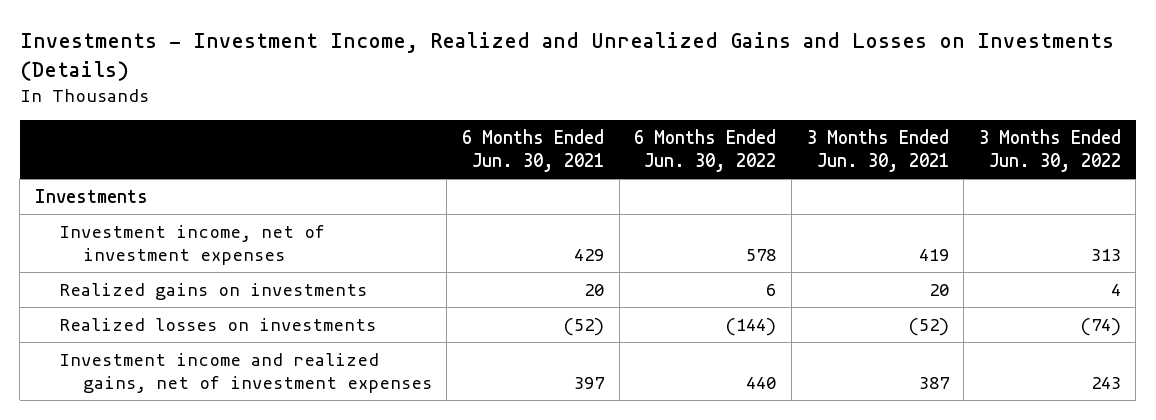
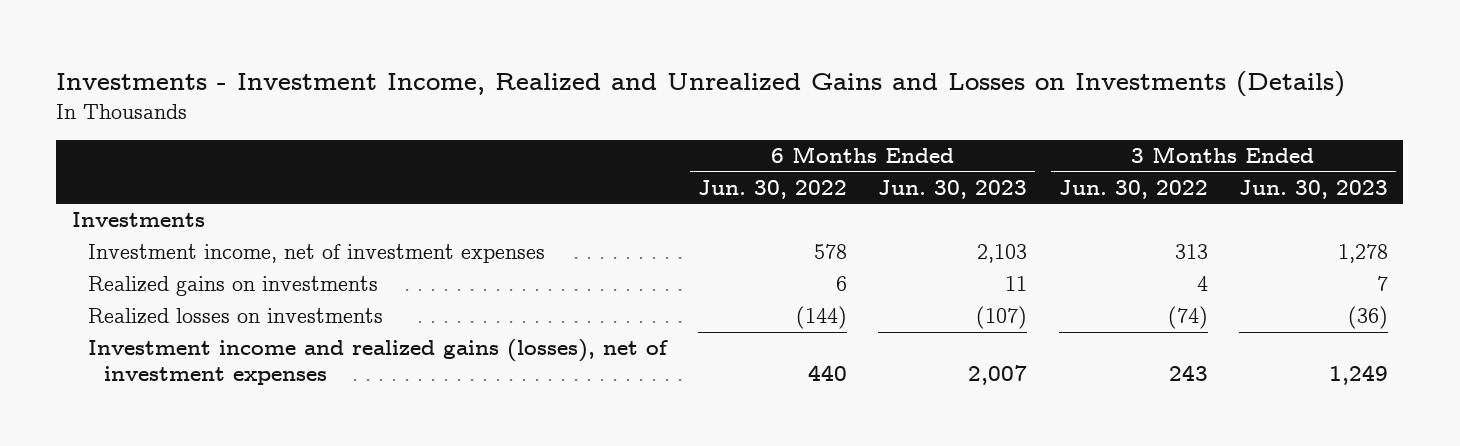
- | 6 Months Ended Jun. 30, 2021 | 6 Months Ended Jun. 30, 2022 | 3 Months Ended Jun. 30, 2021 | 3 Months Ended Jun. 30, 2022
+ | 6 Months Ended Jun. 30, 2022 | 6 Months Ended Jun. 30, 2023 | 3 Months Ended Jun. 30, 2022 | 3 Months Ended Jun. 30, 2023
- Investment income and realized gains, net of investment expenses | 397 | 440 | 387 | 243
+ Investment income and realized gains (losses), net of investment expenses | 440 | 2,007 | 243 | 1,249

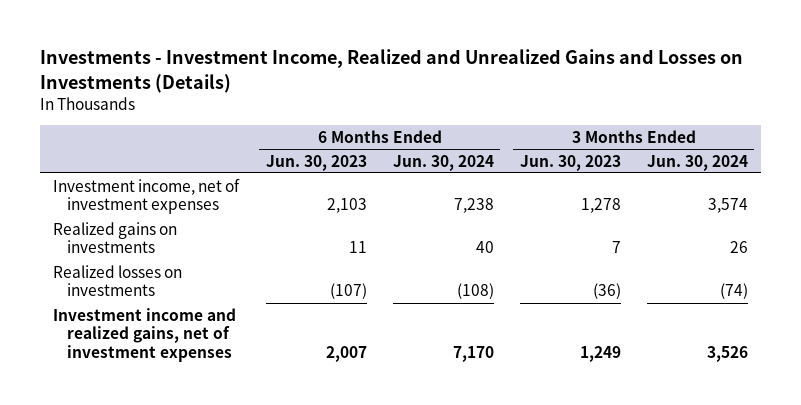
- | 6 Months Ended Jun. 30, 2022 | 6 Months Ended Jun. 30, 2023 | 3 Months Ended Jun. 30, 2022 | 3 Months Ended Jun. 30, 2023
+ | 6 Months Ended Jun. 30, 2023 | 6 Months Ended Jun. 30, 2024 | 3 Months Ended Jun. 30, 2023 | 3 Months Ended Jun. 30, 2024
- Investments
- Investment income and realized gains (losses), net of investment expenses | 440 | 2,007 | 243 | 1,249
+ Investment income and realized gains, net of investment expenses | 2,007 | 7,170 | 1,249 | 3,526

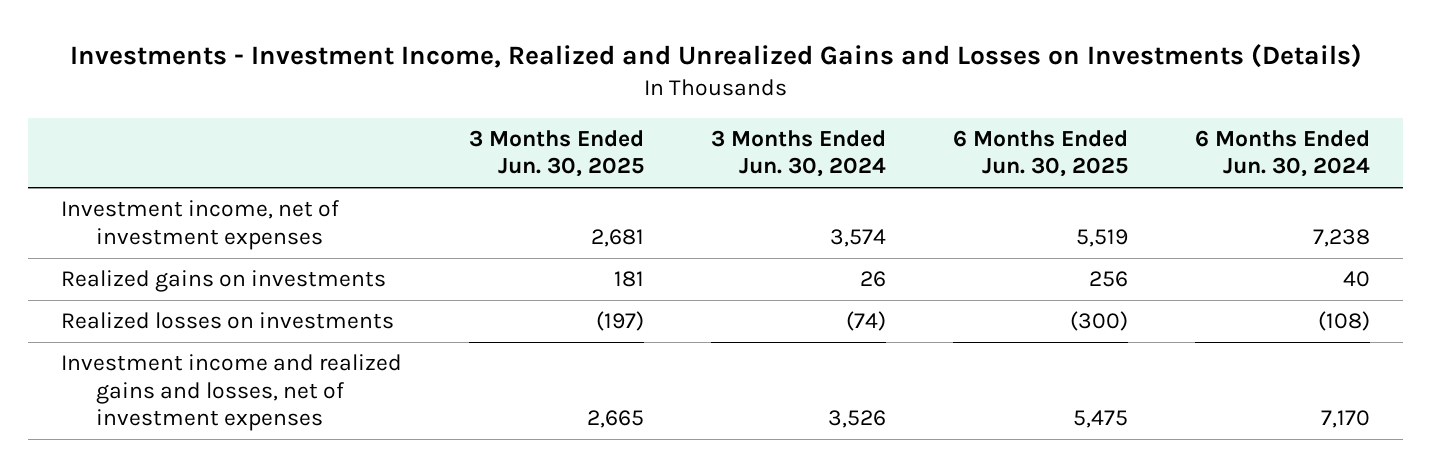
- | 6 Months Ended Jun. 30, 2023 | 6 Months Ended Jun. 30, 2024 | 3 Months Ended Jun. 30, 2023 | 3 Months Ended Jun. 30, 2024
+ | 3 Months Ended Jun. 30, 2025 | 3 Months Ended Jun. 30, 2024 | 6 Months Ended Jun. 30, 2025 | 6 Months Ended Jun. 30, 2024
- Investment income and realized gains, net of investment expenses | 2,007 | 7,170 | 1,249 | 3,526
+ Investment income and realized gains and losses, net of investment expenses | 2,665 | 3,526 | 5,475 | 7,170

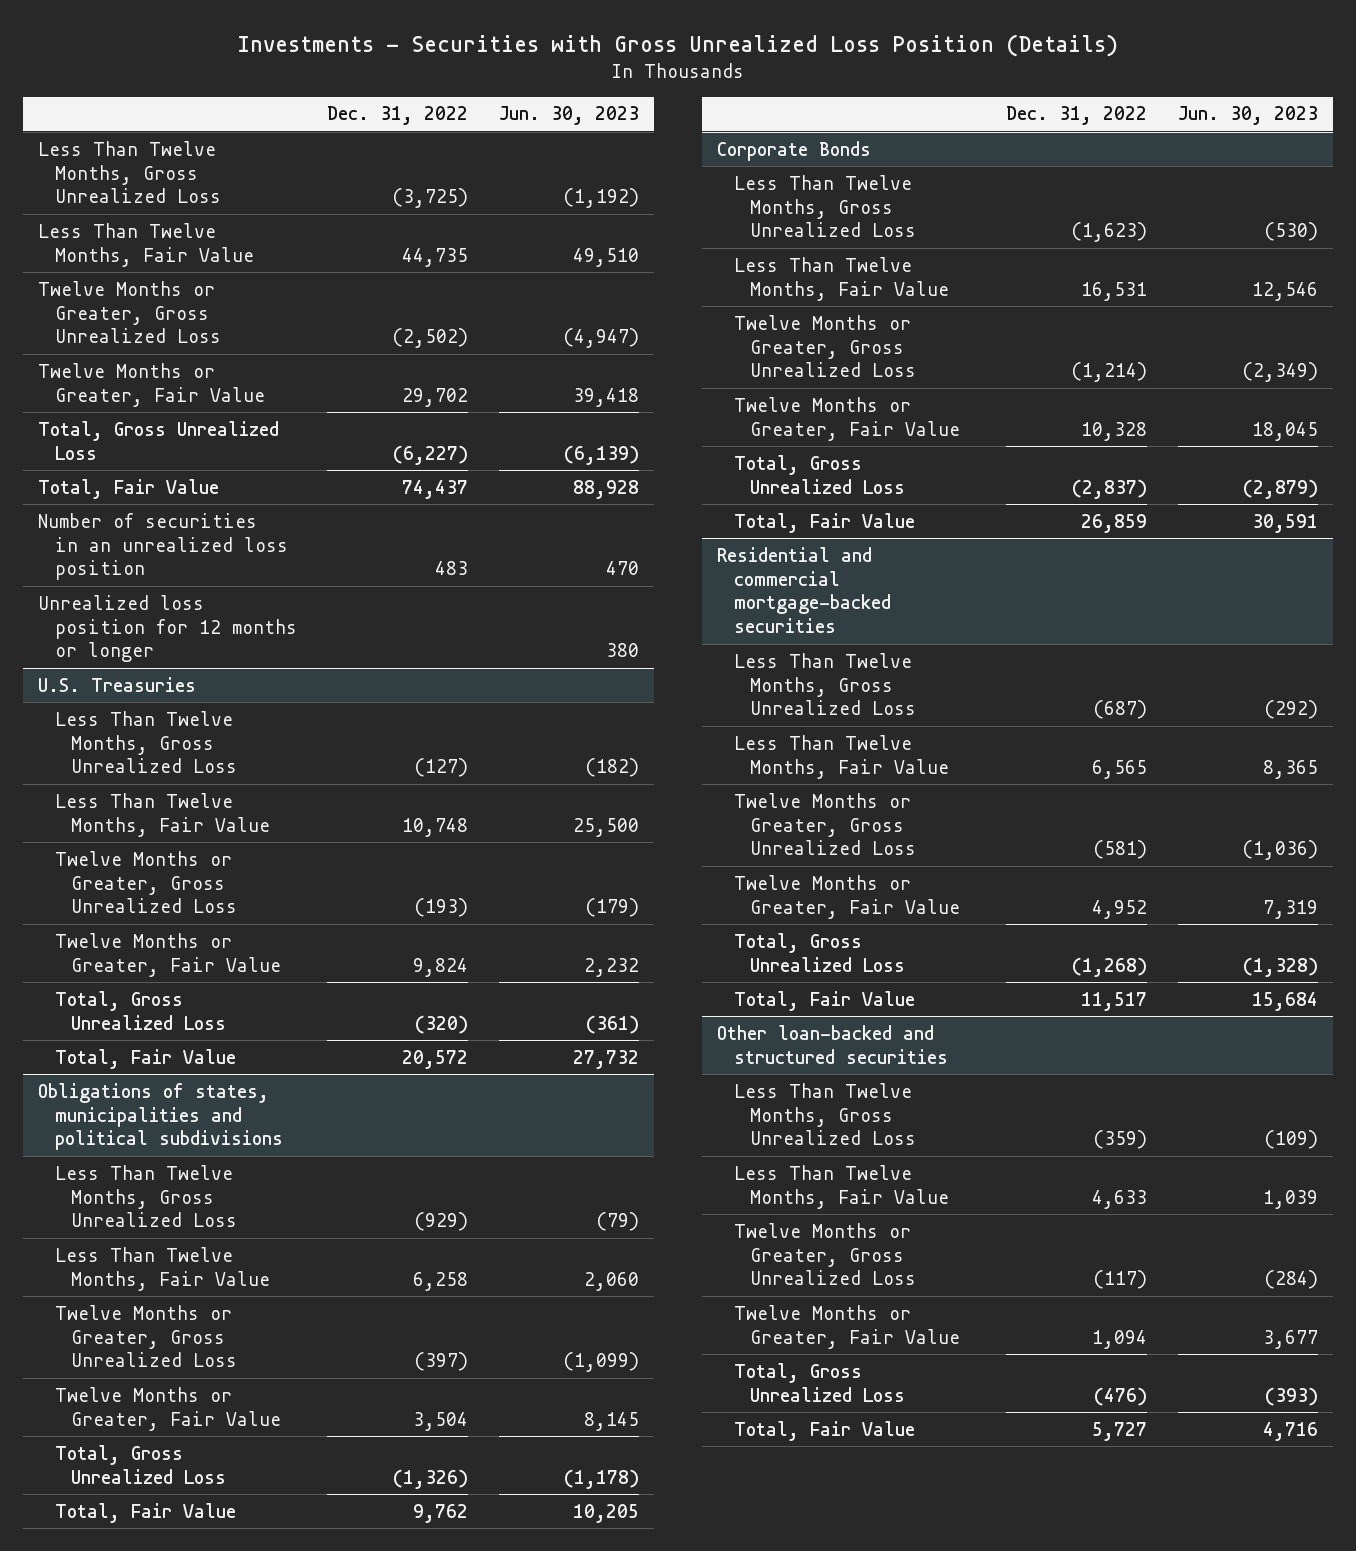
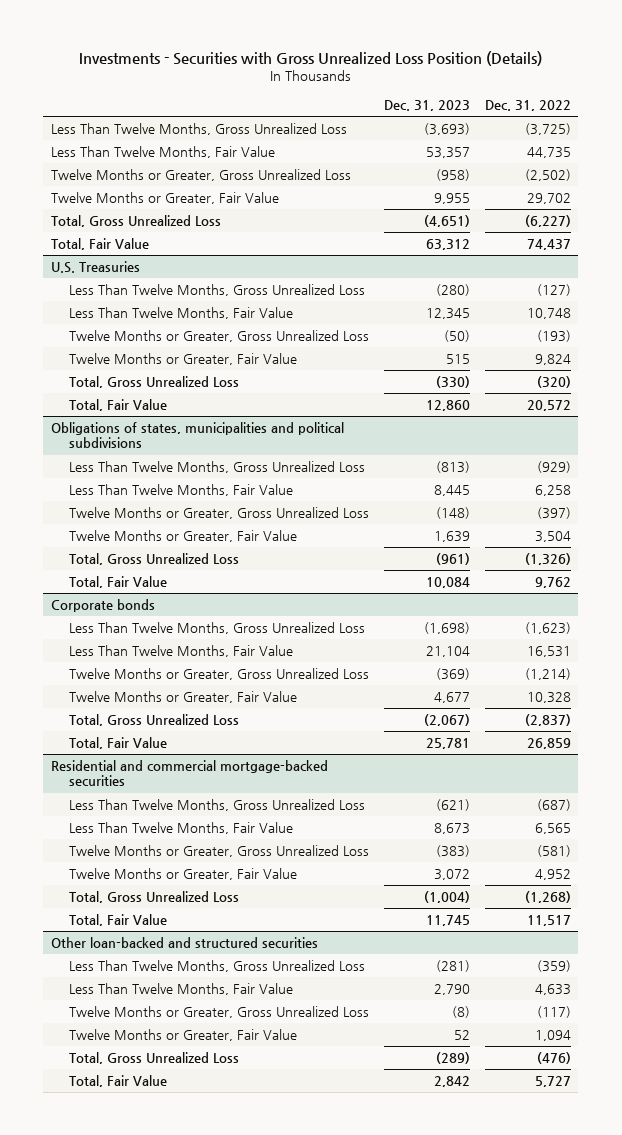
- | Dec. 31, 2022 | Jun. 30, 2023
+ | Dec. 31, 2023 | Dec. 31, 2022
- Number of securities in an unrealized loss position | 483 | 470
- Unrealized loss position for 12 months or longer | | 380
- Corporate Bonds
+ Corporate bonds

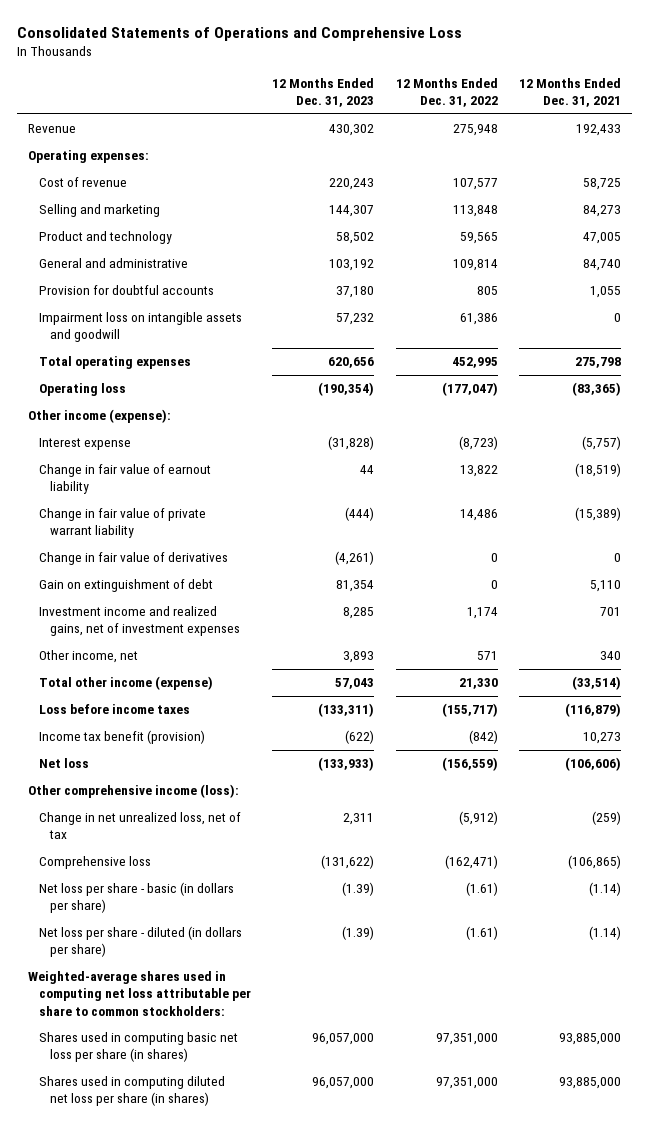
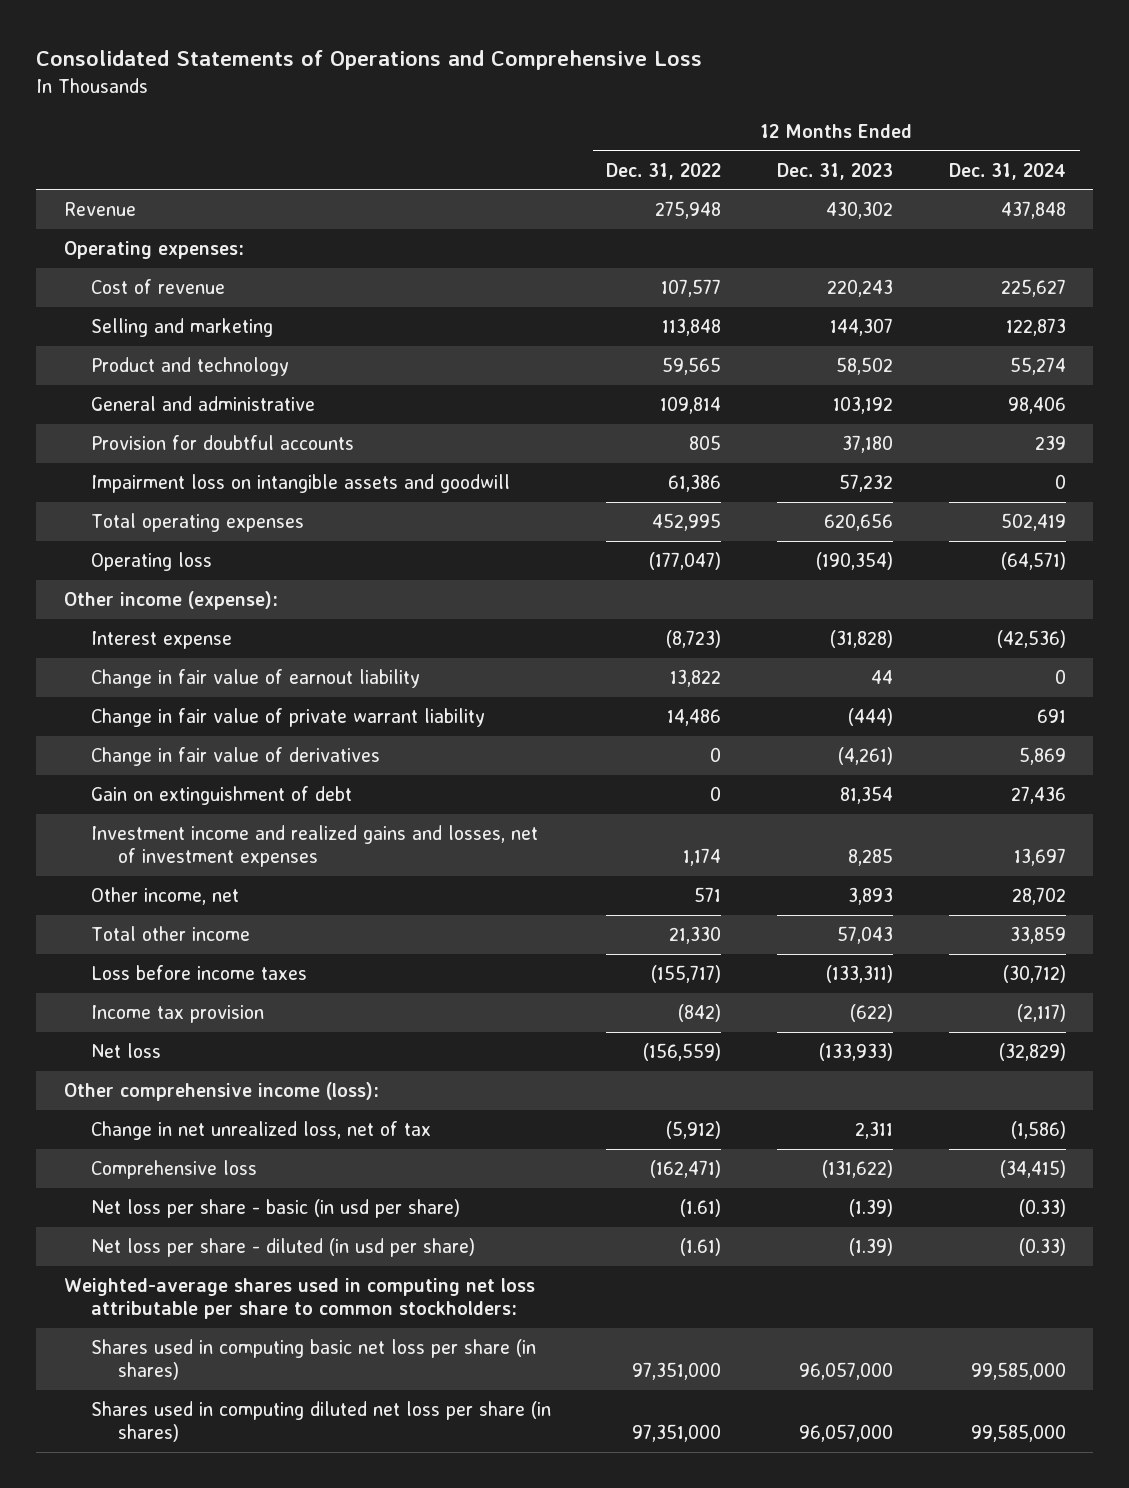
- | 12 Months Ended Dec. 31, 2023 | 12 Months Ended Dec. 31, 2022 | 12 Months Ended Dec. 31, 2021
+ | 12 Months Ended Dec. 31, 2022 | 12 Months Ended Dec. 31, 2023 | 12 Months Ended Dec. 31, 2024
- Investment income and realized gains, net of investment expenses | 8,285 | 1,174 | 701
+ Investment income and realized gains and losses, net of investment expenses | 1,174 | 8,285 | 13,697
- Total other income (expense) | 57,043 | 21,330 | (33,514)
+ Total other income | 21,330 | 57,043 | 33,859
- Income tax benefit (provision) | (622) | (842) | 10,273
+ Income tax provision | (842) | (622) | (2,117)
- Net loss per share - basic (in dollars per share) | (1.39) | (1.61) | (1.14)
- Net loss per share - diluted (in dollars per share) | (1.39) | (1.61) | (1.14)
+ Net loss per share - basic (in usd per share) | (1.61) | (1.39) | (0.33)
+ Net loss per share - diluted (in usd per share) | (1.61) | (1.39) | (0.33)

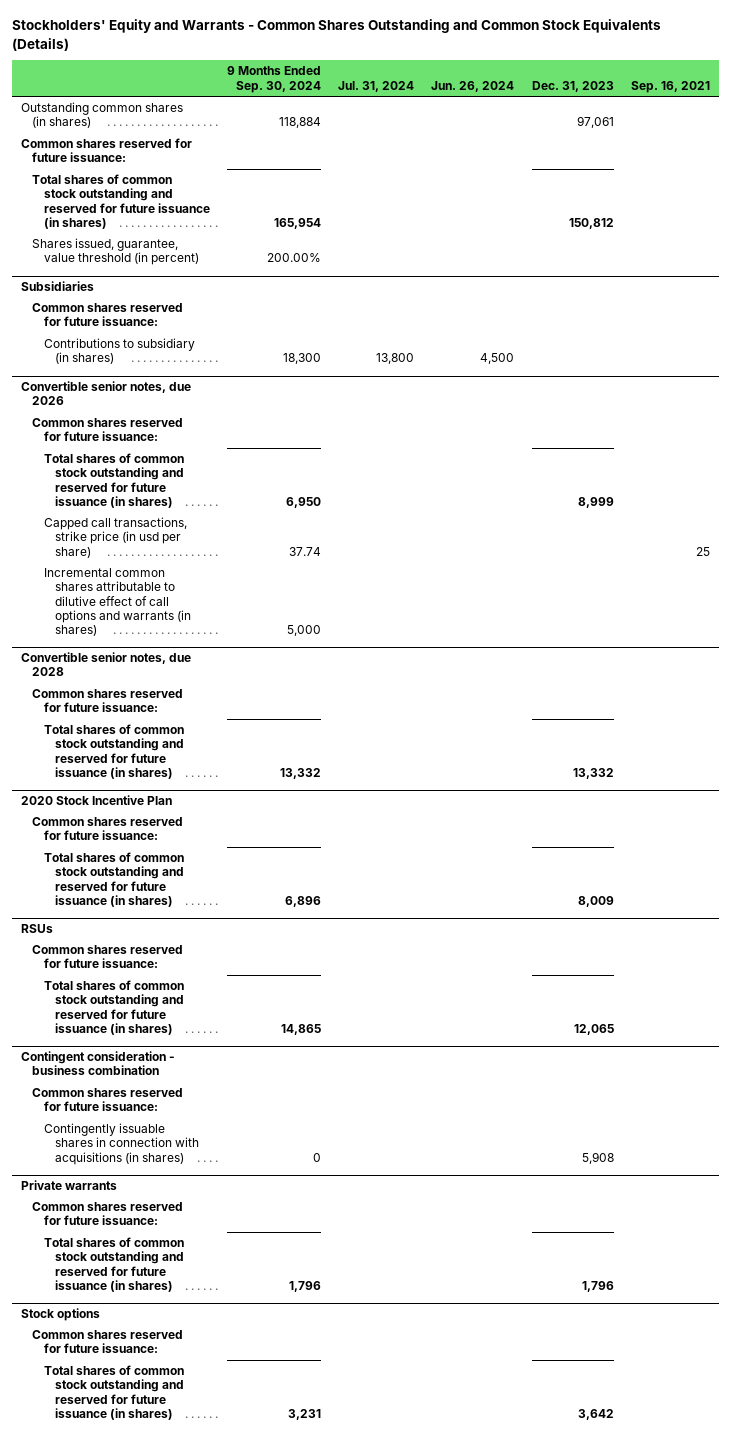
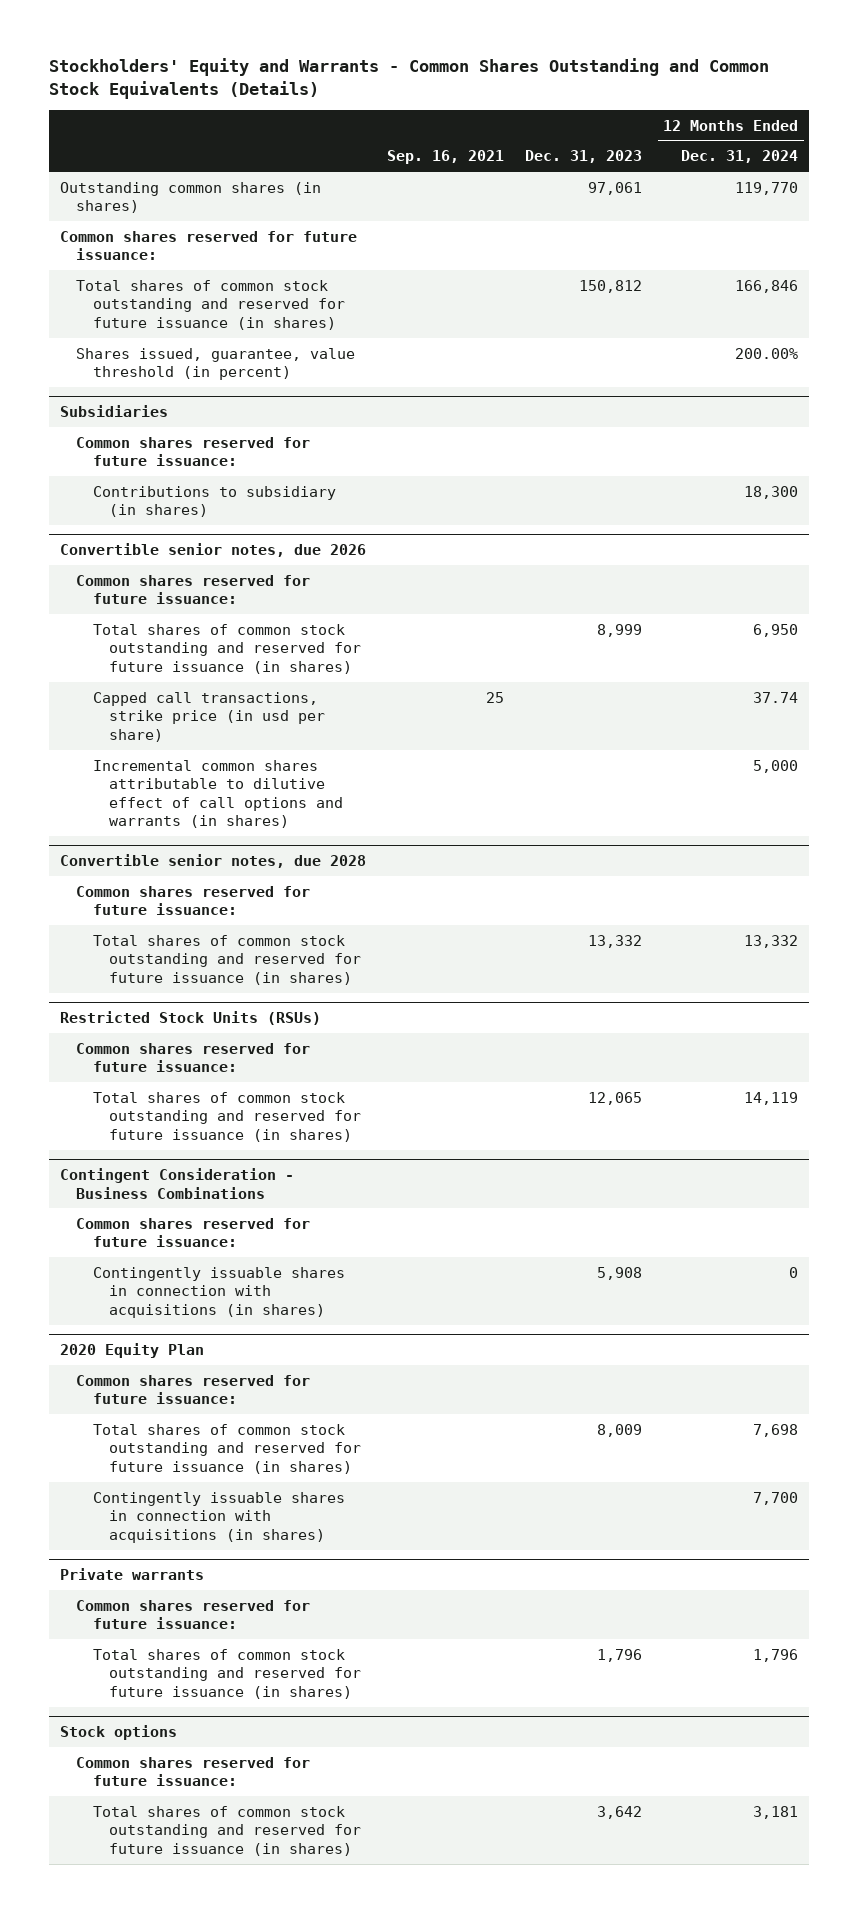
- | 9 Months Ended Sep. 30, 2024 | Jul. 31, 2024 | Jun. 26, 2024 | Dec. 31, 2023 | Sep. 16, 2021
+ | Sep. 16, 2021 | Dec. 31, 2023 | 12 Months Ended Dec. 31, 2024
- 2020 Stock Incentive Plan
- Common shares reserved for future issuance:
- Total shares of common stock outstanding and reserved for future issuance (in shares) | 6,896 | | | 8,009 |
- RSUs
+ Restricted Stock Units (RSUs)
- Contingent consideration - business combination
+ Contingent Consideration - Business Combinations
+ 2020 Equity Plan
+ Common shares reserved for future issuance:
+ Total shares of common stock outstanding and reserved for future issuance (in shares) | | 8,009 | 7,698
+ Contingently issuable shares in connection with acquisitions (in shares) | | | 7,700

